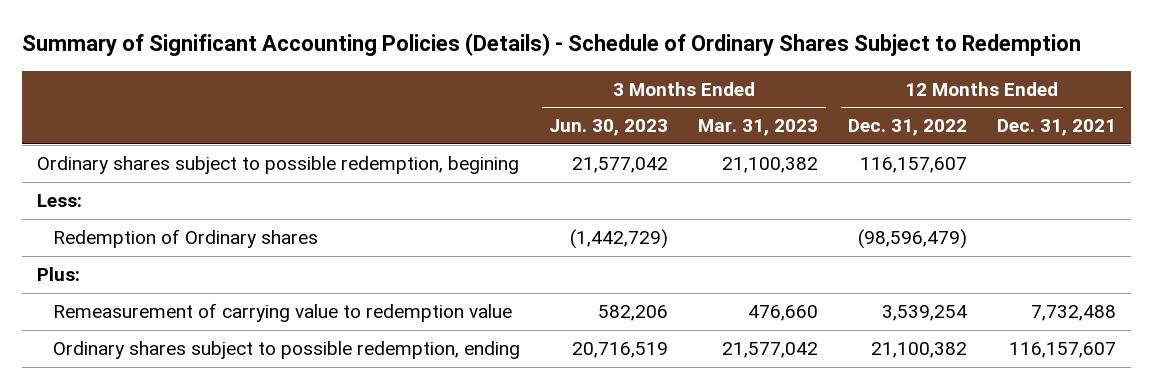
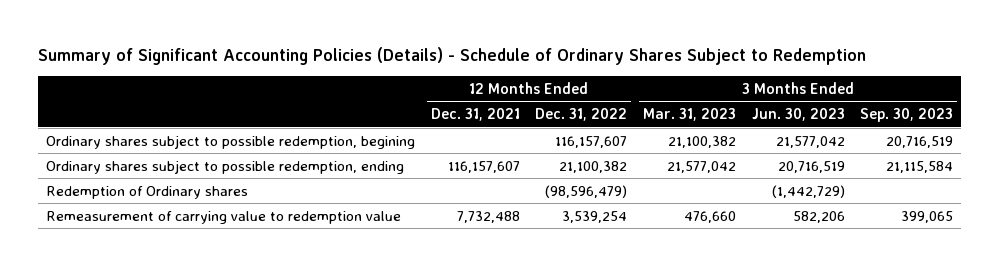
- | 3 Months Ended Jun. 30, 2023 | 3 Months Ended Mar. 31, 2023 | 12 Months Ended Dec. 31, 2022 | 12 Months Ended Dec. 31, 2021
+ | 12 Months Ended Dec. 31, 2021 | 12 Months Ended Dec. 31, 2022 | 3 Months Ended Mar. 31, 2023 | 3 Months Ended Jun. 30, 2023 | 3 Months Ended Sep. 30, 2023
- Less:
moved up: Ordinary shares subject to possible redemption, ending | 116,157,607 | 21,100,382 | 21,577,042 | 20,716,519 | 21,115,584
- Plus:

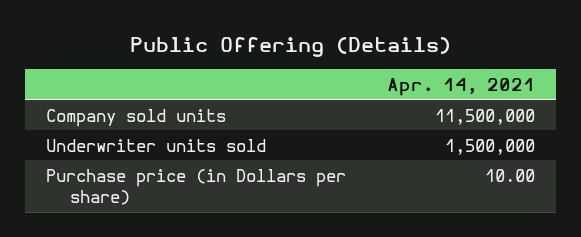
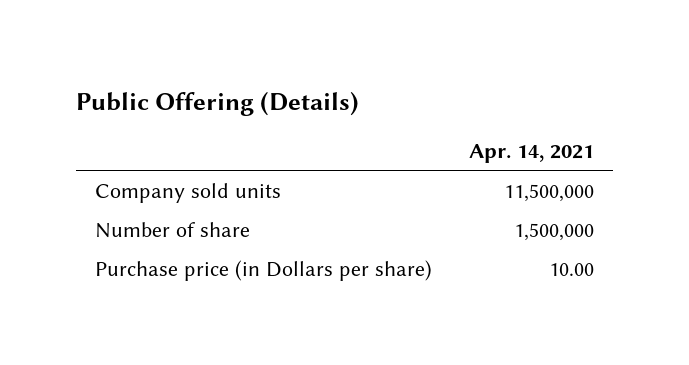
- Underwriter units sold | 1,500,000
+ Number of share | 1,500,000

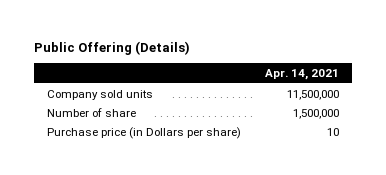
- Purchase price (in Dollars per share) | 10.00
+ Purchase price (in Dollars per share) | 10

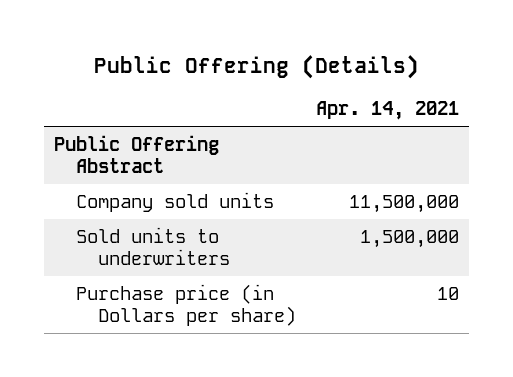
+ Public Offering Abstract
- Number of share | 1,500,000
+ Sold units to underwriters | 1,500,000

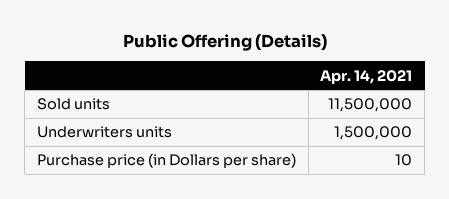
- Public Offering Abstract
- Company sold units | 11,500,000
- Sold units to underwriters | 1,500,000
+ Sold units | 11,500,000
+ Underwriters units | 1,500,000

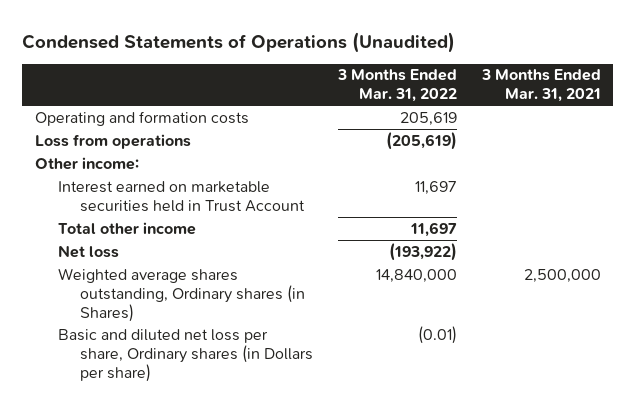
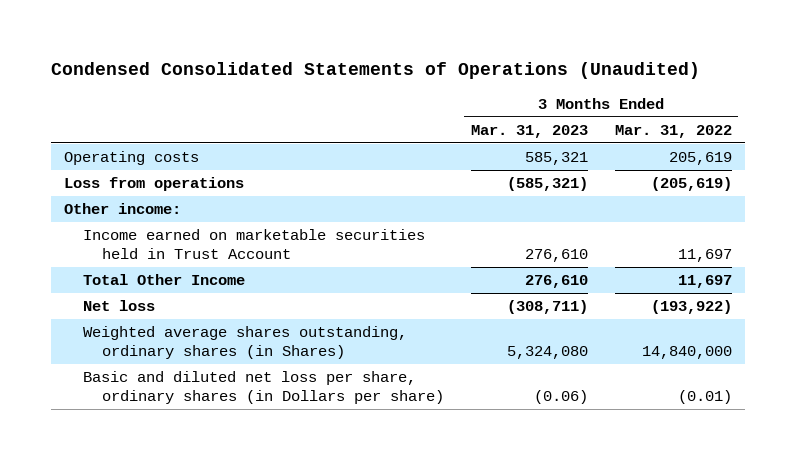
- Condensed Statements of Operations (Unaudited)
+ Condensed Consolidated Statements of Operations (Unaudited)
- | 3 Months Ended Mar. 31, 2022 | 3 Months Ended Mar. 31, 2021
+ | 3 Months Ended Mar. 31, 2023 | 3 Months Ended Mar. 31, 2022
- Operating and formation costs | 205,619 |
+ Operating costs | 585,321 | 205,619
- Interest earned on marketable securities held in Trust Account | 11,697 |
- Total other income | 11,697 |
+ Income earned on marketable securities held in Trust Account | 276,610 | 11,697
+ Total Other Income | 276,610 | 11,697
- Weighted average shares outstanding, Ordinary shares (in Shares) | 14,840,000 | 2,500,000
- Basic and diluted net loss per share, Ordinary shares (in Dollars per share) | (0.01) |
+ Weighted average shares outstanding, ordinary shares (in Shares) | 5,324,080 | 14,840,000
+ Basic and diluted net loss per share, ordinary shares (in Dollars per share) | (0.06) | (0.01)

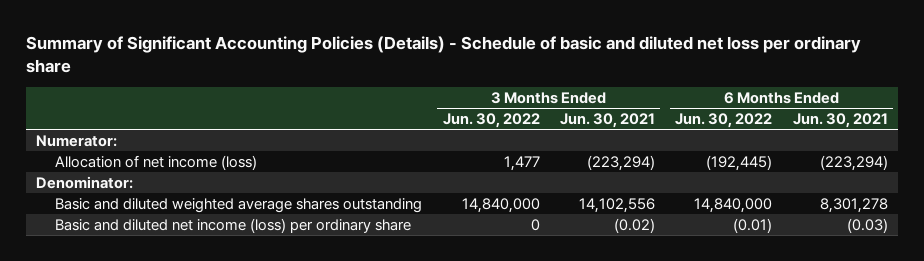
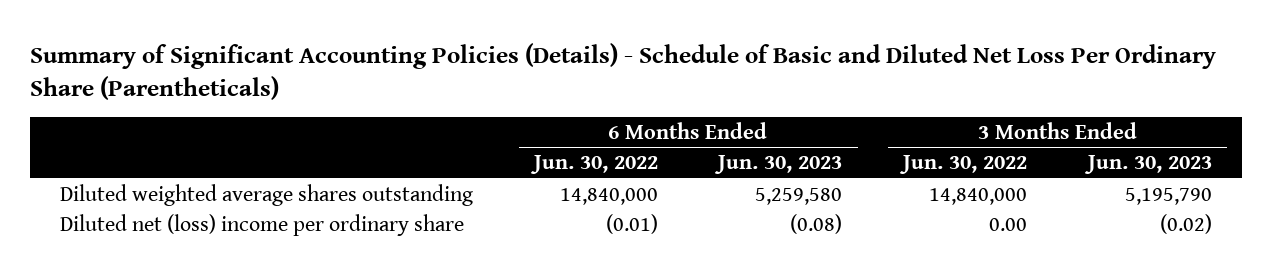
- Summary of Significant Accounting Policies (Details) - Schedule of basic and diluted net loss per ordinary share
+ Summary of Significant Accounting Policies (Details) - Schedule of Basic and Diluted Net Loss Per Ordinary Share (Parentheticals)
- | 3 Months Ended Jun. 30, 2022 | 3 Months Ended Jun. 30, 2021 | 6 Months Ended Jun. 30, 2022 | 6 Months Ended Jun. 30, 2021
+ | 6 Months Ended Jun. 30, 2022 | 6 Months Ended Jun. 30, 2023 | 3 Months Ended Jun. 30, 2022 | 3 Months Ended Jun. 30, 2023
- Numerator:
- Allocation of net income (loss) | 1,477 | (223,294) | (192,445) | (223,294)
- Denominator:
- Basic and diluted weighted average shares outstanding | 14,840,000 | 14,102,556 | 14,840,000 | 8,301,278
- Basic and diluted net income (loss) per ordinary share | 0 | (0.02) | (0.01) | (0.03)
+ Diluted weighted average shares outstanding | 14,840,000 | 5,259,580 | 14,840,000 | 5,195,790
+ Diluted net (loss) income per ordinary share | (0.01) | (0.08) | 0.00 | (0.02)

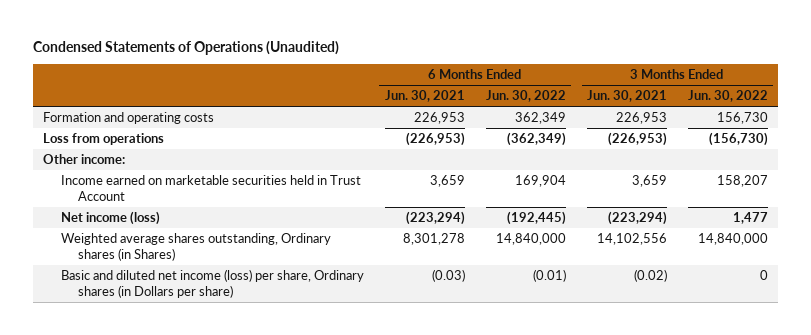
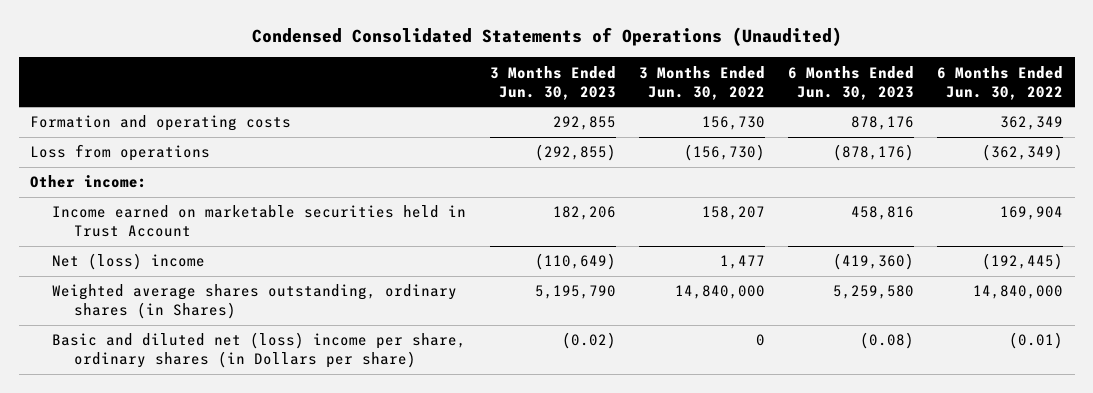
- Condensed Statements of Operations (Unaudited)
+ Condensed Consolidated Statements of Operations (Unaudited)
- | 6 Months Ended Jun. 30, 2021 | 6 Months Ended Jun. 30, 2022 | 3 Months Ended Jun. 30, 2021 | 3 Months Ended Jun. 30, 2022
+ | 3 Months Ended Jun. 30, 2023 | 3 Months Ended Jun. 30, 2022 | 6 Months Ended Jun. 30, 2023 | 6 Months Ended Jun. 30, 2022
- Net income (loss) | (223,294) | (192,445) | (223,294) | 1,477
- Weighted average shares outstanding, Ordinary shares (in Shares) | 8,301,278 | 14,840,000 | 14,102,556 | 14,840,000
- Basic and diluted net income (loss) per share, Ordinary shares (in Dollars per share) | (0.03) | (0.01) | (0.02) | 0
+ Net (loss) income | (110,649) | 1,477 | (419,360) | (192,445)
+ Weighted average shares outstanding, ordinary shares (in Shares) | 5,195,790 | 14,840,000 | 5,259,580 | 14,840,000
+ Basic and diluted net (loss) income per share, ordinary shares (in Dollars per share) | (0.02) | 0 | (0.08) | (0.01)

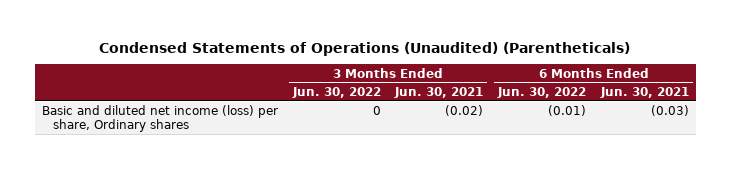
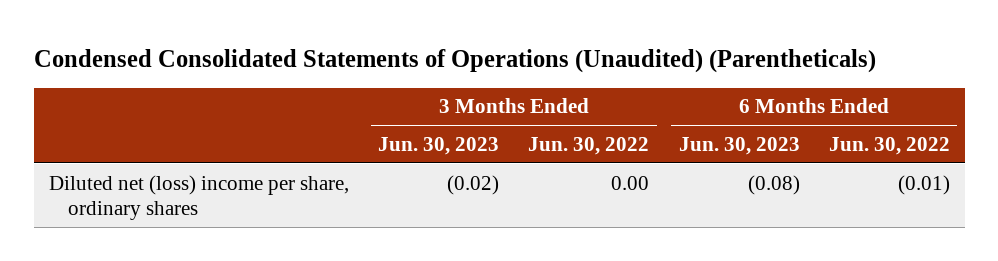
- Condensed Statements of Operations (Unaudited) (Parentheticals)
+ Condensed Consolidated Statements of Operations (Unaudited) (Parentheticals)
- | 3 Months Ended Jun. 30, 2022 | 3 Months Ended Jun. 30, 2021 | 6 Months Ended Jun. 30, 2022 | 6 Months Ended Jun. 30, 2021
+ | 3 Months Ended Jun. 30, 2023 | 3 Months Ended Jun. 30, 2022 | 6 Months Ended Jun. 30, 2023 | 6 Months Ended Jun. 30, 2022
- Basic and diluted net income (loss) per share, Ordinary shares | 0 | (0.02) | (0.01) | (0.03)
+ Diluted net (loss) income per share, ordinary shares | (0.02) | 0.00 | (0.08) | (0.01)

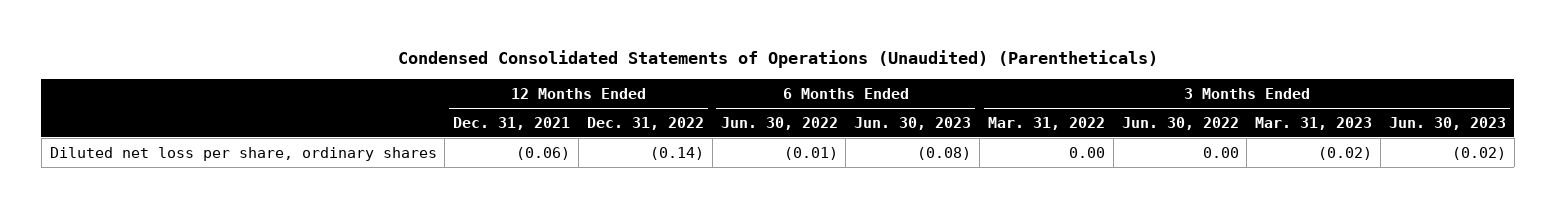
- | 3 Months Ended Jun. 30, 2023 | 3 Months Ended Jun. 30, 2022 | 6 Months Ended Jun. 30, 2023 | 6 Months Ended Jun. 30, 2022
+ | 12 Months Ended Dec. 31, 2021 | 12 Months Ended Dec. 31, 2022 | 6 Months Ended Jun. 30, 2022 | 6 Months Ended Jun. 30, 2023 | 3 Months Ended Mar. 31, 2022 | 3 Months Ended Jun. 30, 2022 | 3 Months Ended Mar. 31, 2023 | 3 Months Ended Jun. 30, 2023
- Diluted net (loss) income per share, ordinary shares | (0.02) | 0.00 | (0.08) | (0.01)
+ Diluted net loss per share, ordinary shares | (0.06) | (0.14) | (0.01) | (0.08) | 0.00 | 0.00 | (0.02) | (0.02)

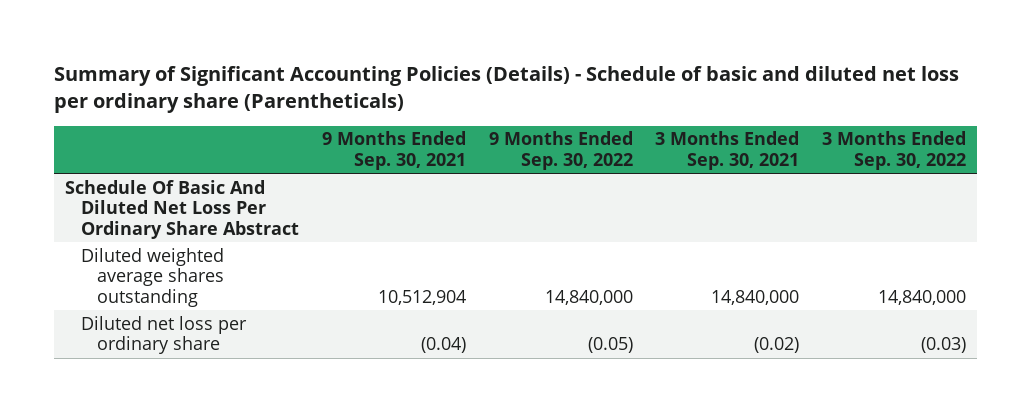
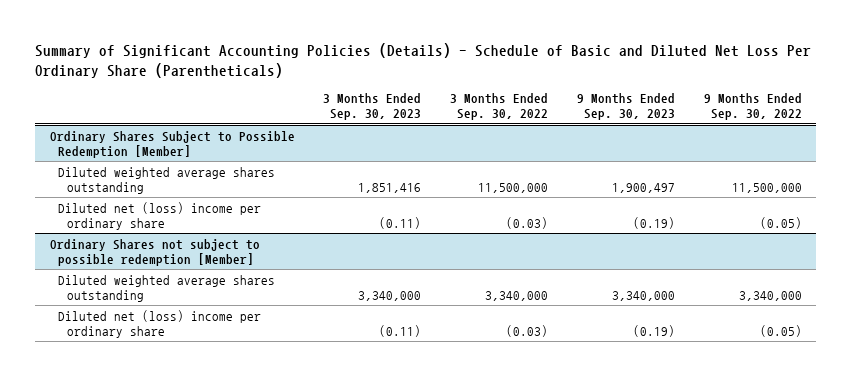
- Summary of Significant Accounting Policies (Details) - Schedule of basic and diluted net loss per ordinary share (Parentheticals)
+ Summary of Significant Accounting Policies (Details) - Schedule of Basic and Diluted Net Loss Per Ordinary Share (Parentheticals)
- | 9 Months Ended Sep. 30, 2021 | 9 Months Ended Sep. 30, 2022 | 3 Months Ended Sep. 30, 2021 | 3 Months Ended Sep. 30, 2022
+ | 3 Months Ended Sep. 30, 2023 | 3 Months Ended Sep. 30, 2022 | 9 Months Ended Sep. 30, 2023 | 9 Months Ended Sep. 30, 2022
- Schedule Of Basic And Diluted Net Loss Per Ordinary Share Abstract
- Diluted weighted average shares outstanding | 10,512,904 | 14,840,000 | 14,840,000 | 14,840,000
- Diluted net loss per ordinary share | (0.04) | (0.05) | (0.02) | (0.03)
+ Ordinary Shares Subject to Possible Redemption [Member]
+ Diluted weighted average shares outstanding | 1,851,416 | 11,500,000 | 1,900,497 | 11,500,000
+ Diluted net (loss) income per ordinary share | (0.11) | (0.03) | (0.19) | (0.05)
+ Ordinary Shares not subject to possible redemption [Member]
+ Diluted weighted average shares outstanding | 3,340,000 | 3,340,000 | 3,340,000 | 3,340,000
+ Diluted net (loss) income per ordinary share | (0.11) | (0.03) | (0.19) | (0.05)

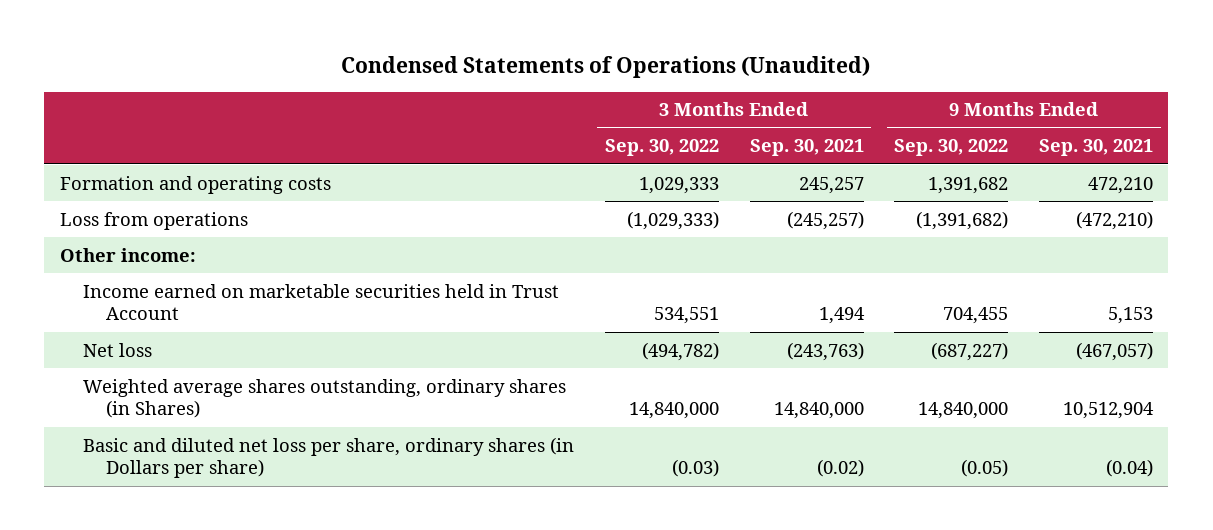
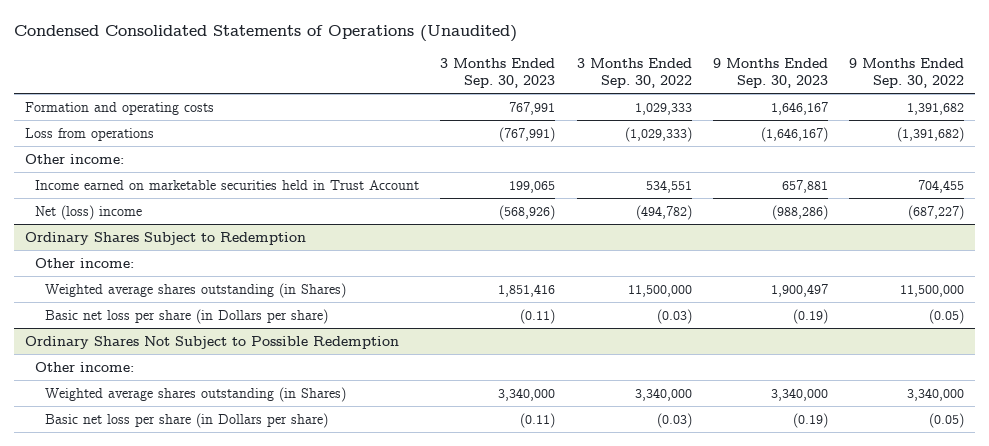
- Condensed Statements of Operations (Unaudited)
+ Condensed Consolidated Statements of Operations (Unaudited)
- | 3 Months Ended Sep. 30, 2022 | 3 Months Ended Sep. 30, 2021 | 9 Months Ended Sep. 30, 2022 | 9 Months Ended Sep. 30, 2021
+ | 3 Months Ended Sep. 30, 2023 | 3 Months Ended Sep. 30, 2022 | 9 Months Ended Sep. 30, 2023 | 9 Months Ended Sep. 30, 2022
- Net loss | (494,782) | (243,763) | (687,227) | (467,057)
- Weighted average shares outstanding, ordinary shares (in Shares) | 14,840,000 | 14,840,000 | 14,840,000 | 10,512,904
- Basic and diluted net loss per share, ordinary shares (in Dollars per share) | (0.03) | (0.02) | (0.05) | (0.04)
+ Net (loss) income | (568,926) | (494,782) | (988,286) | (687,227)
+ Ordinary Shares Subject to Redemption
+ Other income:
+ Weighted average shares outstanding (in Shares) | 1,851,416 | 11,500,000 | 1,900,497 | 11,500,000
+ Basic net loss per share (in Dollars per share) | (0.11) | (0.03) | (0.19) | (0.05)
+ Ordinary Shares Not Subject to Possible Redemption
+ Other income:
+ Weighted average shares outstanding (in Shares) | 3,340,000 | 3,340,000 | 3,340,000 | 3,340,000
+ Basic net loss per share (in Dollars per share) | (0.11) | (0.03) | (0.19) | (0.05)

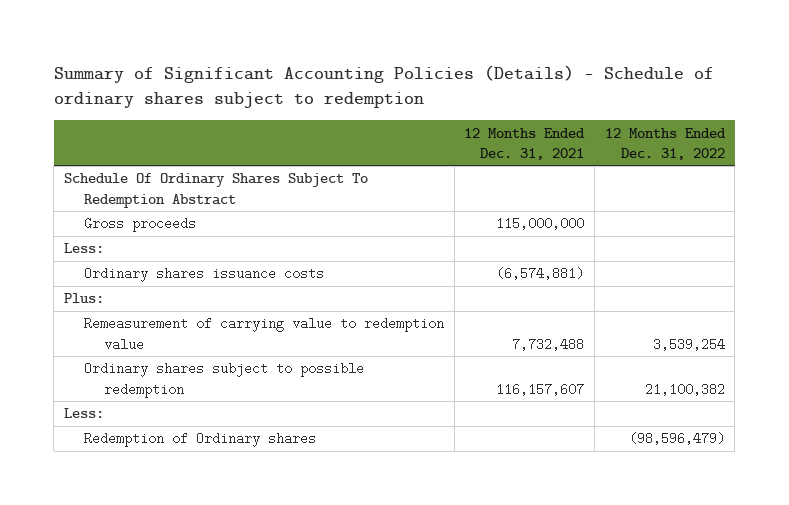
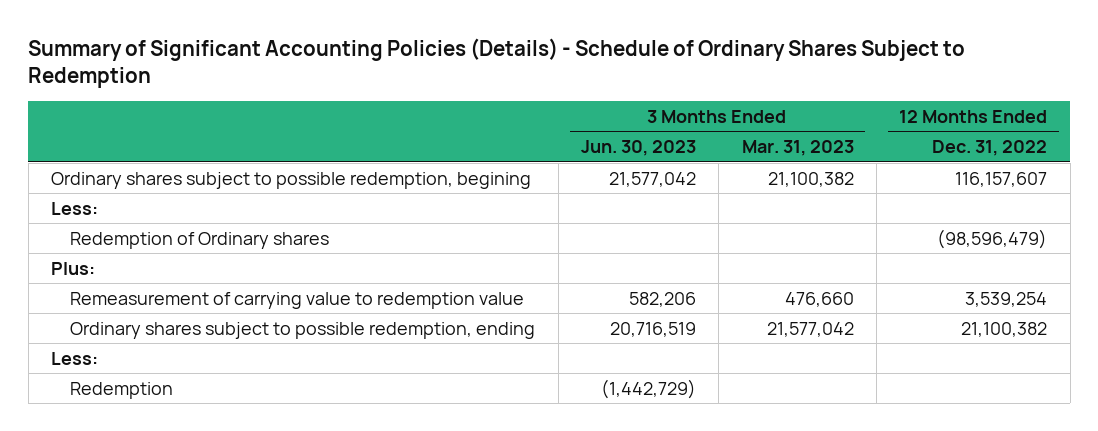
- Summary of Significant Accounting Policies (Details) - Schedule of ordinary shares subject to redemption
+ Summary of Significant Accounting Policies (Details) - Schedule of Ordinary Shares Subject to Redemption
- | 12 Months Ended Dec. 31, 2021 | 12 Months Ended Dec. 31, 2022
+ | 3 Months Ended Jun. 30, 2023 | 3 Months Ended Mar. 31, 2023 | 12 Months Ended Dec. 31, 2022
- Schedule Of Ordinary Shares Subject To Redemption Abstract
- Gross proceeds | 115,000,000 |
+ Ordinary shares subject to possible redemption, begining | 21,577,042 | 21,100,382 | 116,157,607
- Ordinary shares issuance costs | (6,574,881) |
moved up: Redemption of Ordinary shares | | | (98,596,479)
- Ordinary shares subject to possible redemption | 116,157,607 | 21,100,382
+ Ordinary shares subject to possible redemption, ending | 20,716,519 | 21,577,042 | 21,100,382
+ Redemption | (1,442,729) | |

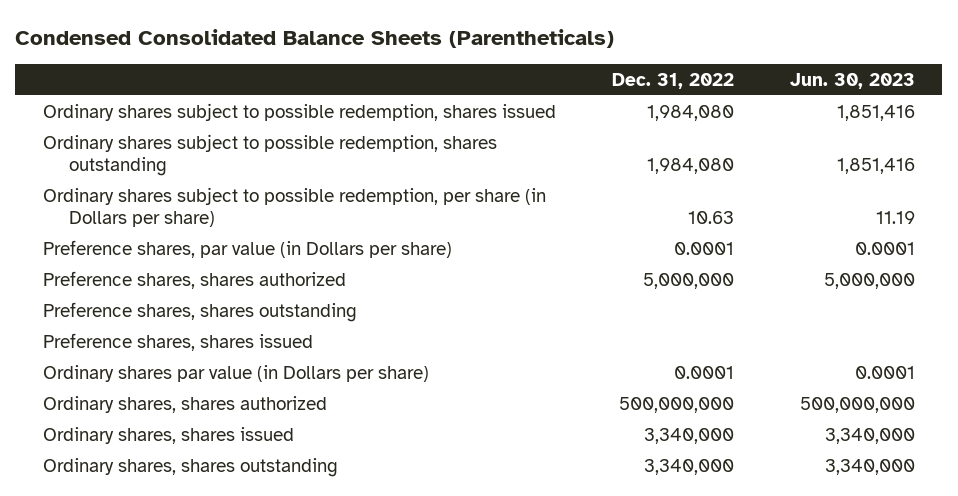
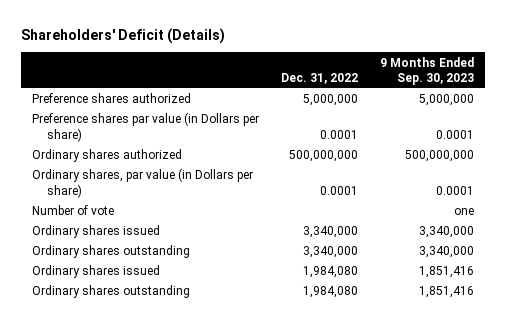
- Condensed Consolidated Balance Sheets (Parentheticals)
+ Shareholders' Deficit (Details)
- | Dec. 31, 2022 | Jun. 30, 2023
+ | Dec. 31, 2022 | 9 Months Ended Sep. 30, 2023
- Ordinary shares subject to possible redemption, shares issued | 1,984,080 | 1,851,416
- Ordinary shares subject to possible redemption, shares outstanding | 1,984,080 | 1,851,416
- Ordinary shares subject to possible redemption, per share (in Dollars per share) | 10.63 | 11.19
- Preference shares, par value (in Dollars per share) | 0.0001 | 0.0001
- Preference shares, shares authorized | 5,000,000 | 5,000,000
- Preference shares, shares outstanding
- Preference shares, shares issued
- Ordinary shares par value (in Dollars per share) | 0.0001 | 0.0001
- Ordinary shares, shares authorized | 500,000,000 | 500,000,000
- Ordinary shares, shares issued | 3,340,000 | 3,340,000
- Ordinary shares, shares outstanding | 3,340,000 | 3,340,000
+ Preference shares authorized | 5,000,000 | 5,000,000
+ Preference shares par value (in Dollars per share) | 0.0001 | 0.0001
+ Ordinary shares authorized | 500,000,000 | 500,000,000
+ Ordinary shares, par value (in Dollars per share) | 0.0001 | 0.0001
+ Number of vote | | one
+ Ordinary shares issued | 3,340,000 | 3,340,000
+ Ordinary shares outstanding | 3,340,000 | 3,340,000
+ Ordinary shares issued | 1,984,080 | 1,851,416
+ Ordinary shares outstanding | 1,984,080 | 1,851,416

